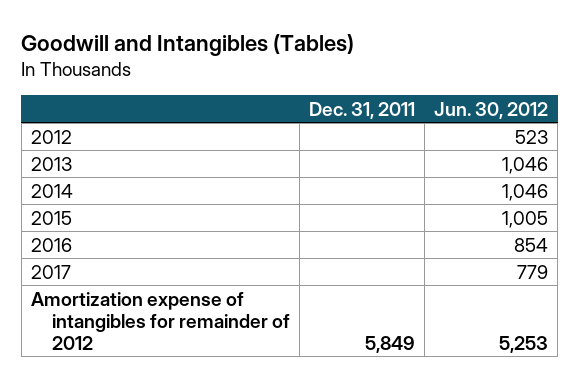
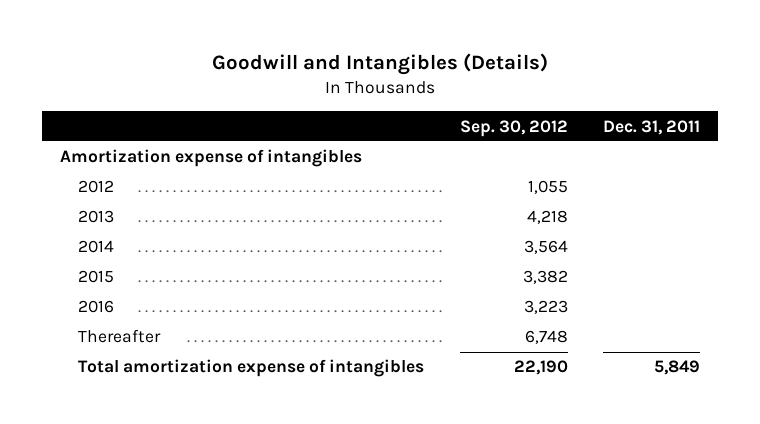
- Goodwill and Intangibles (Tables)
+ Goodwill and Intangibles (Details)
- | Dec. 31, 2011 | Jun. 30, 2012
+ | Sep. 30, 2012 | Dec. 31, 2011
+ Amortization expense of intangibles
- 2017 | | 779
- Amortization expense of intangibles for remainder of 2012 | 5,849 | 5,253
+ Thereafter | 6,748 |
+ Total amortization expense of intangibles | 22,190 | 5,849

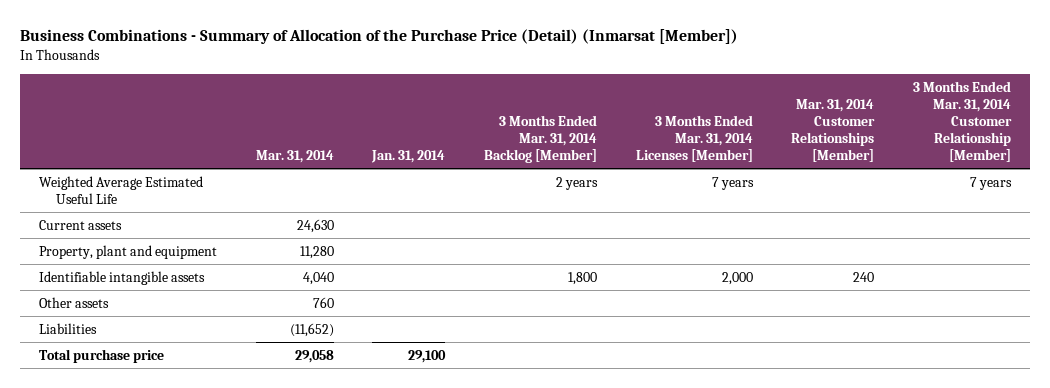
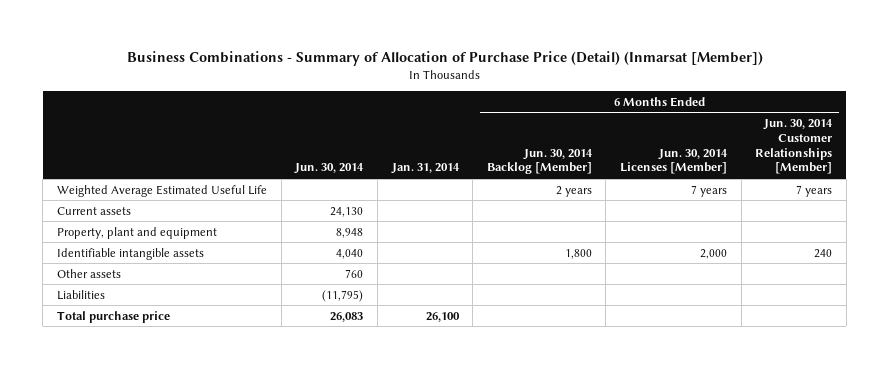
- Business Combinations - Summary of Allocation of the Purchase Price (Detail) (Inmarsat [Member])
+ Business Combinations - Summary of Allocation of Purchase Price (Detail) (Inmarsat [Member])
- | Mar. 31, 2014 | Jan. 31, 2014 | 3 Months Ended Mar. 31, 2014 Backlog [Member] | 3 Months Ended Mar. 31, 2014 Licenses [Member] | Mar. 31, 2014 Customer Relationships [Member] | 3 Months Ended Mar. 31, 2014 Customer Relationship [Member]
+ | Jun. 30, 2014 | Jan. 31, 2014 | 6 Months Ended Jun. 30, 2014 Backlog [Member] | 6 Months Ended Jun. 30, 2014 Licenses [Member] | 6 Months Ended Jun. 30, 2014 Customer Relationships [Member]
- Total purchase price | 29,058 | 29,100 | | | |
+ Total purchase price | 26,083 | 26,100 | | |

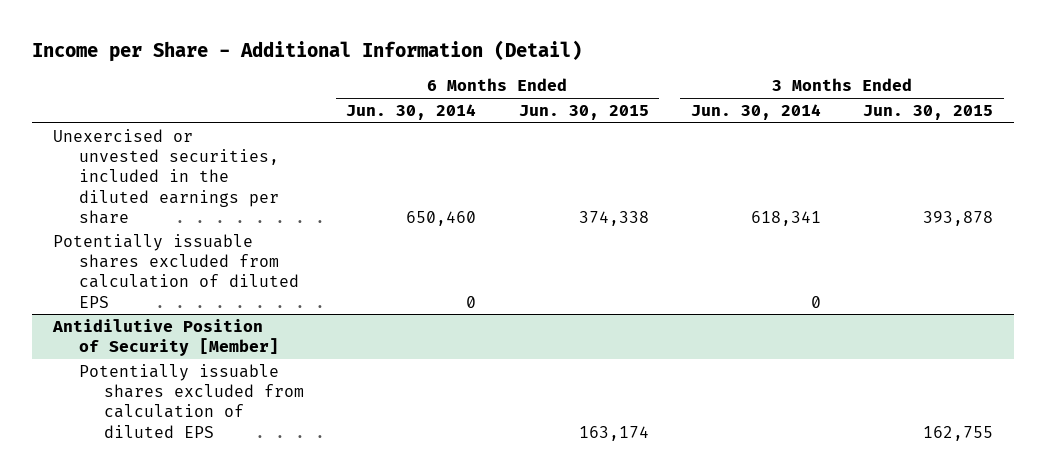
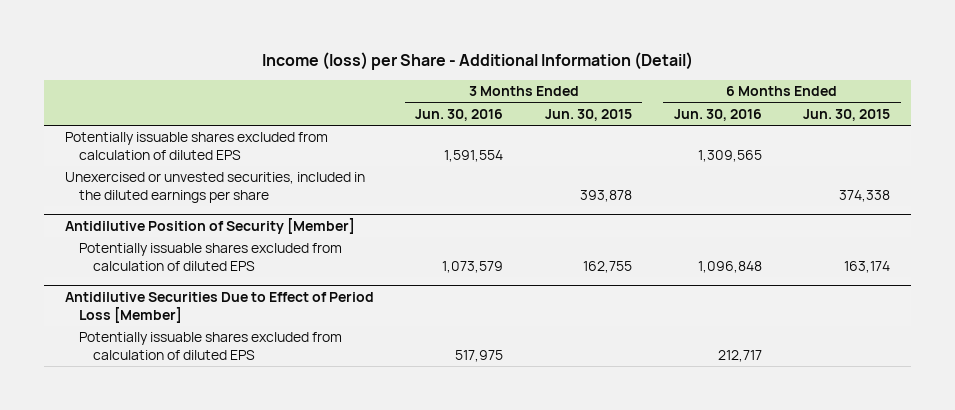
- Income per Share - Additional Information (Detail)
+ Income (loss) per Share - Additional Information (Detail)
- | 6 Months Ended Jun. 30, 2014 | 6 Months Ended Jun. 30, 2015 | 3 Months Ended Jun. 30, 2014 | 3 Months Ended Jun. 30, 2015
+ | 3 Months Ended Jun. 30, 2016 | 3 Months Ended Jun. 30, 2015 | 6 Months Ended Jun. 30, 2016 | 6 Months Ended Jun. 30, 2015
moved down: Unexercised or unvested securities, included in the diluted earnings per share | | 393,878 | | 374,338
+ Antidilutive Securities Due to Effect of Period Loss [Member]
+ Potentially issuable shares excluded from calculation of diluted EPS | 517,975 | | 212,717 |

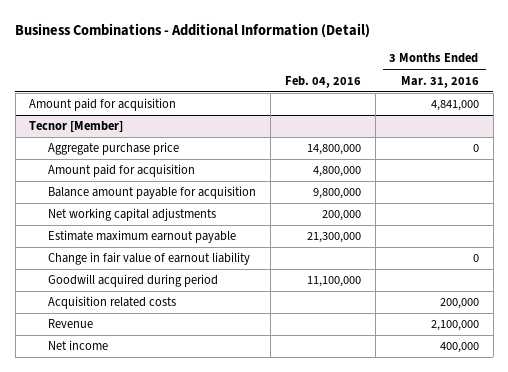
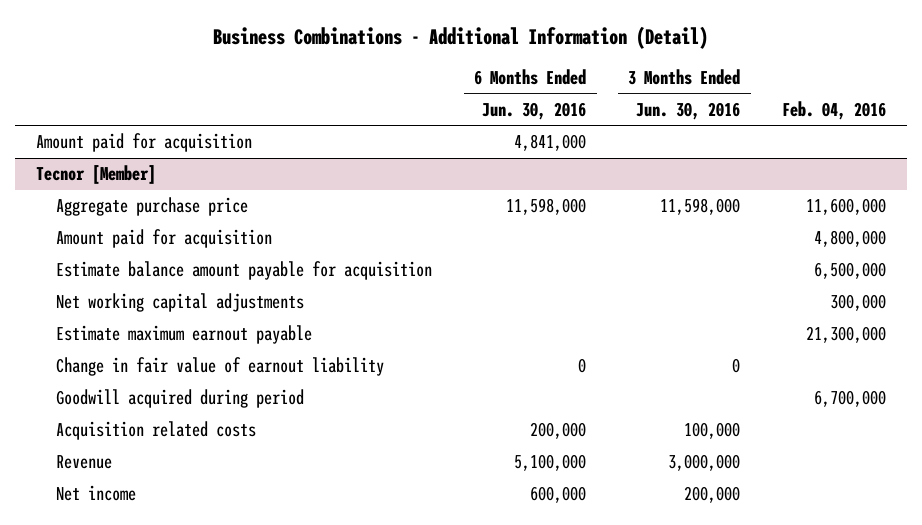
- | Feb. 04, 2016 | 3 Months Ended Mar. 31, 2016
+ | 6 Months Ended Jun. 30, 2016 | 3 Months Ended Jun. 30, 2016 | Feb. 04, 2016
@ Tecnor [Member]
- Aggregate purchase price | 14,800,000 | 0
+ Aggregate purchase price | 11,598,000 | 11,598,000 | 11,600,000
- Balance amount payable for acquisition | 9,800,000 |
- Net working capital adjustments | 200,000 |
+ Estimate balance amount payable for acquisition | | | 6,500,000
+ Net working capital adjustments | | | 300,000
- Goodwill acquired during period | 11,100,000 |
+ Goodwill acquired during period | | | 6,700,000

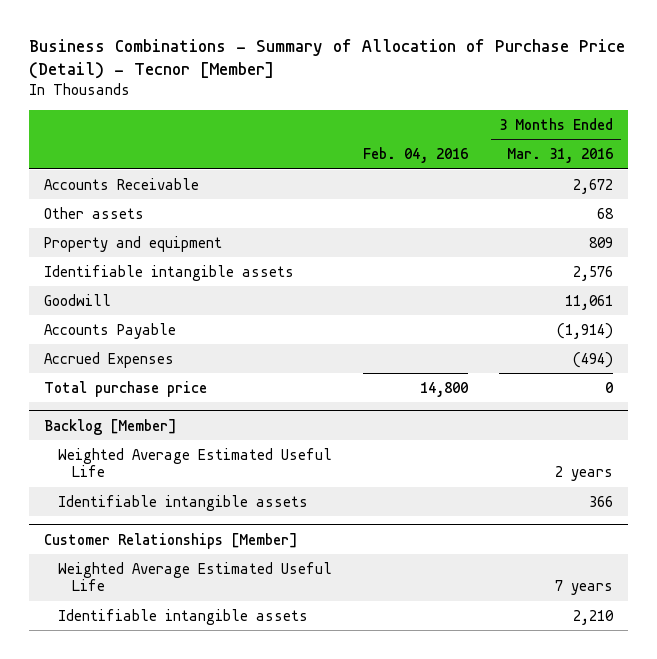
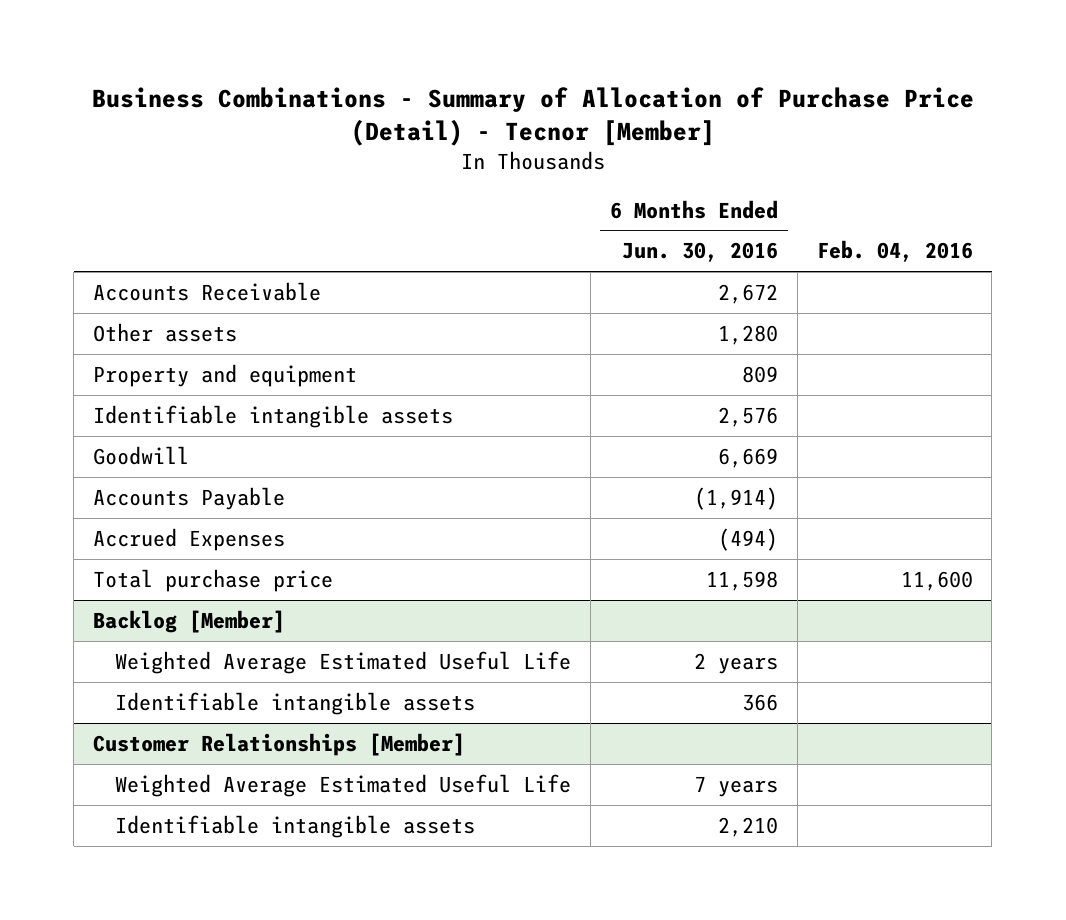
- | Feb. 04, 2016 | 3 Months Ended Mar. 31, 2016
+ | 6 Months Ended Jun. 30, 2016 | Feb. 04, 2016
- Total purchase price | 14,800 | 0
+ Total purchase price | 11,598 | 11,600

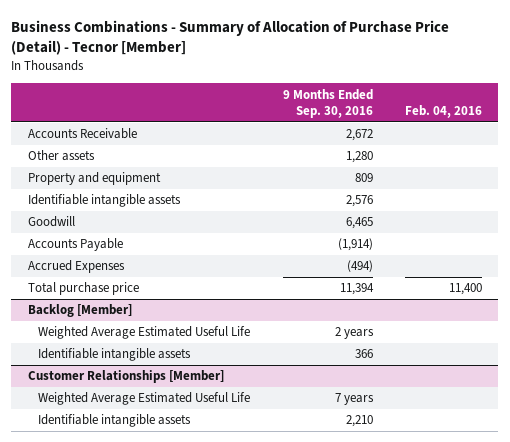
- | 6 Months Ended Jun. 30, 2016 | Feb. 04, 2016
+ | 9 Months Ended Sep. 30, 2016 | Feb. 04, 2016
- Total purchase price | 11,598 | 11,600
+ Total purchase price | 11,394 | 11,400

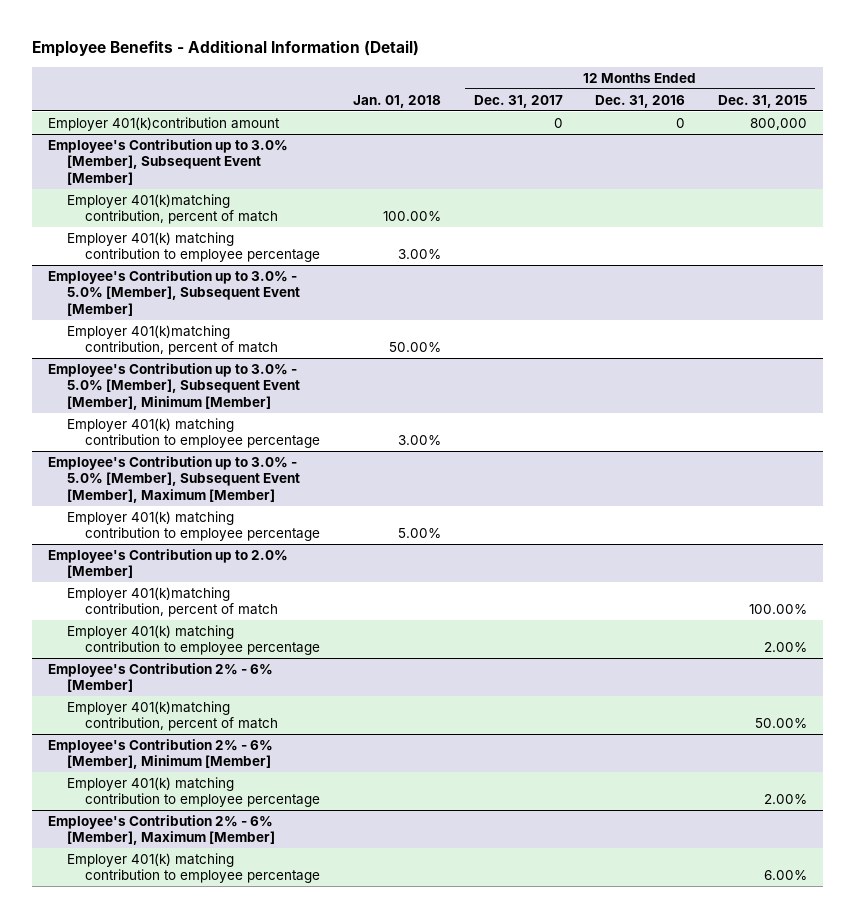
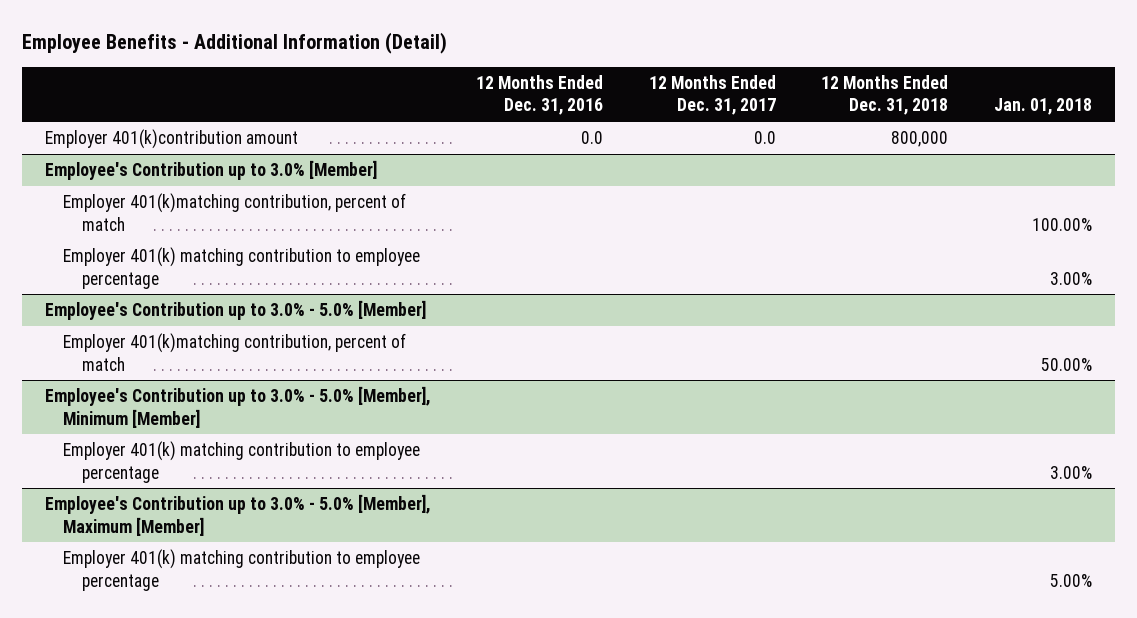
- | Jan. 01, 2018 | 12 Months Ended Dec. 31, 2017 | 12 Months Ended Dec. 31, 2016 | 12 Months Ended Dec. 31, 2015
+ | 12 Months Ended Dec. 31, 2016 | 12 Months Ended Dec. 31, 2017 | 12 Months Ended Dec. 31, 2018 | Jan. 01, 2018
- Employer 401(k)contribution amount | | 0 | 0 | 800,000
- Employee's Contribution up to 3.0% [Member], Subsequent Event [Member]
+ Employer 401(k)contribution amount | 0.0 | 0.0 | 800,000 |
+ Employee's Contribution up to 3.0% [Member]
- Employee's Contribution up to 3.0% - 5.0% [Member], Subsequent Event [Member]
+ Employee's Contribution up to 3.0% - 5.0% [Member]
- Employee's Contribution up to 3.0% - 5.0% [Member], Subsequent Event [Member], Minimum [Member]
+ Employee's Contribution up to 3.0% - 5.0% [Member], Minimum [Member]
- Employee's Contribution up to 3.0% - 5.0% [Member], Subsequent Event [Member], Maximum [Member]
+ Employee's Contribution up to 3.0% - 5.0% [Member], Maximum [Member]
- Employee's Contribution up to 2.0% [Member]
- Employer 401(k)matching contribution, percent of match | | | | 100.00%
- Employer 401(k) matching contribution to employee percentage | | | | 2.00%
- Employee's Contribution 2% - 6% [Member]
- Employer 401(k)matching contribution, percent of match | | | | 50.00%
- Employee's Contribution 2% - 6% [Member], Minimum [Member]
- Employer 401(k) matching contribution to employee percentage | | | | 2.00%
- Employee's Contribution 2% - 6% [Member], Maximum [Member]
- Employer 401(k) matching contribution to employee percentage | | | | 6.00%

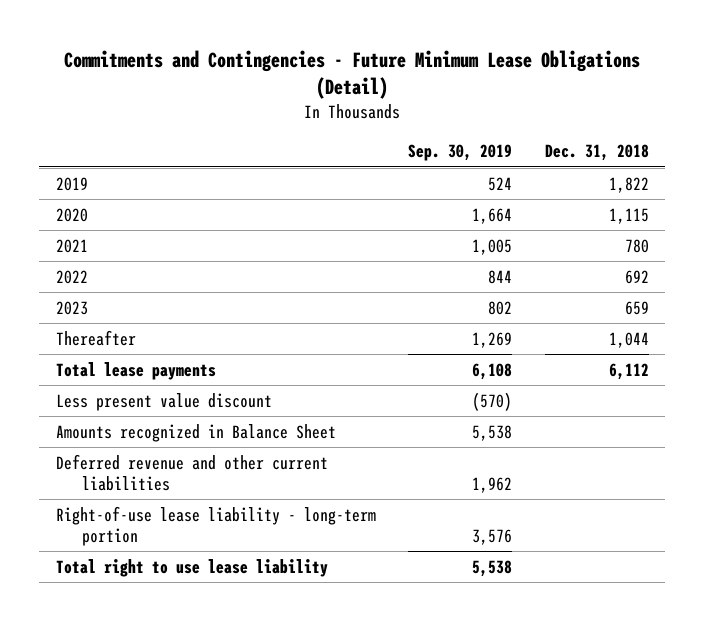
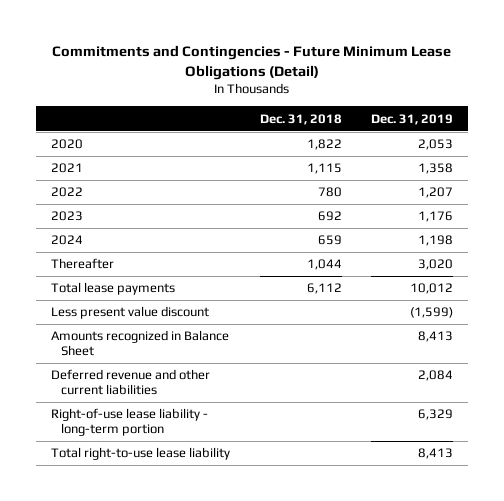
- | Sep. 30, 2019 | Dec. 31, 2018
+ | Dec. 31, 2018 | Dec. 31, 2019
- 2019 | 524 | 1,822
- 2020 | 1,664 | 1,115
- 2021 | 1,005 | 780
- 2022 | 844 | 692
- 2023 | 802 | 659
+ 2020 | 1,822 | 2,053
+ 2021 | 1,115 | 1,358
+ 2022 | 780 | 1,207
+ 2023 | 692 | 1,176
+ 2024 | 659 | 1,198
- Total right to use lease liability | 5,538 |
+ Total right-to-use lease liability | | 8,413

